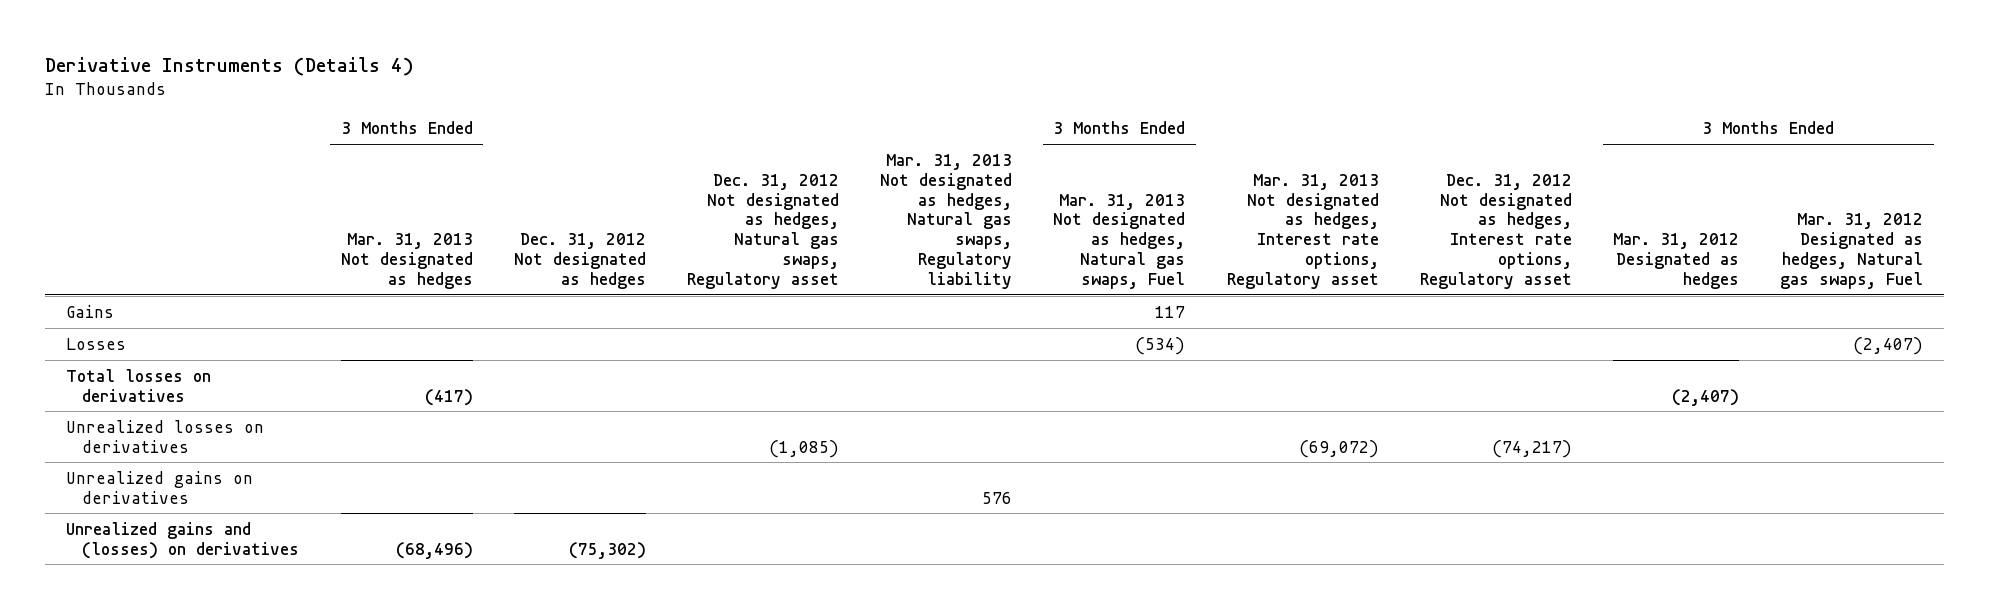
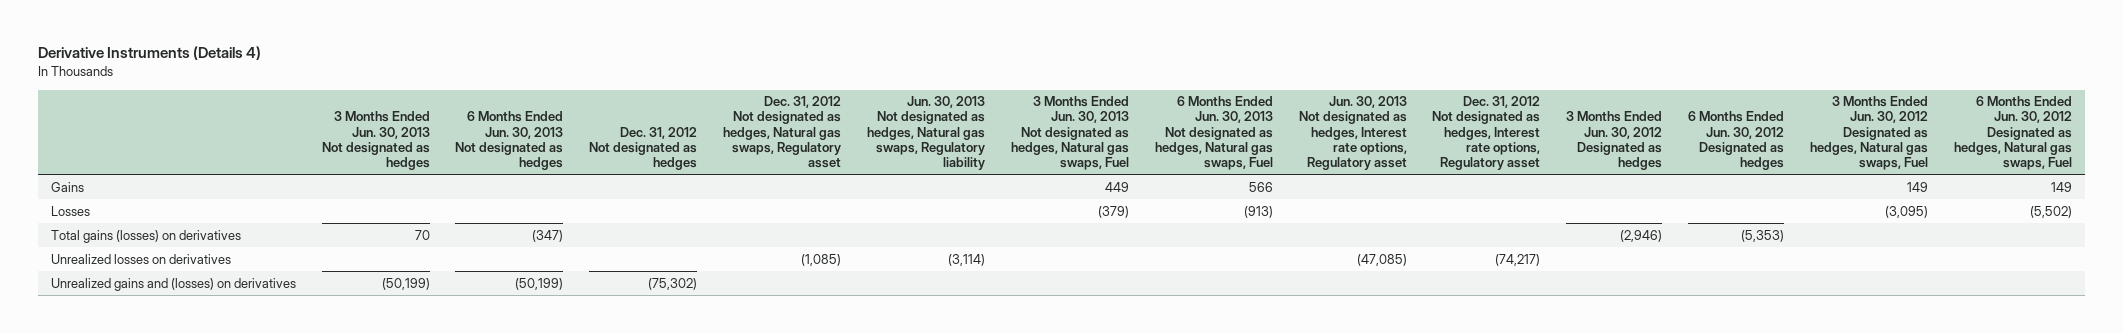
- | 3 Months Ended Mar. 31, 2013 Not designated as hedges | Dec. 31, 2012 Not designated as hedges | Dec. 31, 2012 Not designated as hedges, Natural gas swaps, Regulatory asset | Mar. 31, 2013 Not designated as hedges, Natural gas swaps, Regulatory liability | 3 Months Ended Mar. 31, 2013 Not designated as hedges, Natural gas swaps, Fuel | Mar. 31, 2013 Not designated as hedges, Interest rate options, Regulatory asset | Dec. 31, 2012 Not designated as hedges, Interest rate options, Regulatory asset | 3 Months Ended Mar. 31, 2012 Designated as hedges | 3 Months Ended Mar. 31, 2012 Designated as hedges, Natural gas swaps, Fuel
+ | 3 Months Ended Jun. 30, 2013 Not designated as hedges | 6 Months Ended Jun. 30, 2013 Not designated as hedges | Dec. 31, 2012 Not designated as hedges | Dec. 31, 2012 Not designated as hedges, Natural gas swaps, Regulatory asset | Jun. 30, 2013 Not designated as hedges, Natural gas swaps, Regulatory liability | 3 Months Ended Jun. 30, 2013 Not designated as hedges, Natural gas swaps, Fuel | 6 Months Ended Jun. 30, 2013 Not designated as hedges, Natural gas swaps, Fuel | Jun. 30, 2013 Not designated as hedges, Interest rate options, Regulatory asset | Dec. 31, 2012 Not designated as hedges, Interest rate options, Regulatory asset | 3 Months Ended Jun. 30, 2012 Designated as hedges | 6 Months Ended Jun. 30, 2012 Designated as hedges | 3 Months Ended Jun. 30, 2012 Designated as hedges, Natural gas swaps, Fuel | 6 Months Ended Jun. 30, 2012 Designated as hedges, Natural gas swaps, Fuel
- Total losses on derivatives | (417) | | | | | | | (2,407) |
+ Total gains (losses) on derivatives | 70 | (347) | | | | | | | | (2,946) | (5,353) | |
- Unrealized gains on derivatives | | | | 576 | | | | |

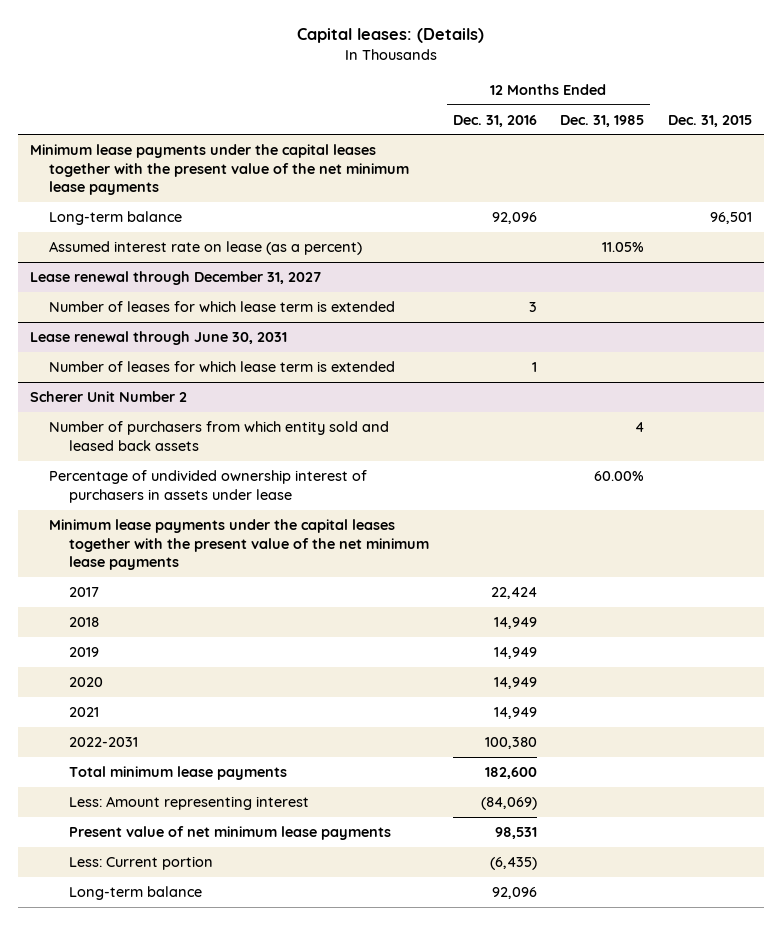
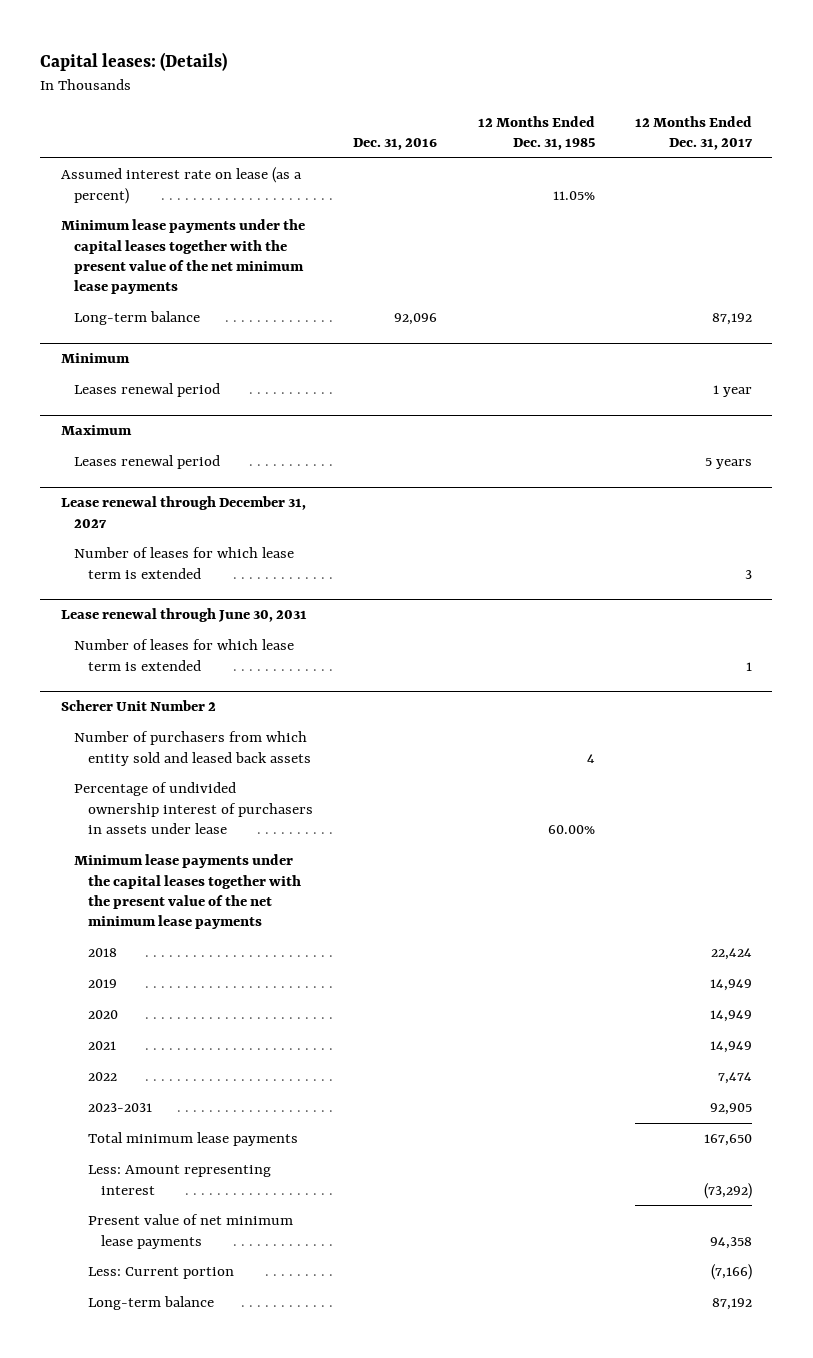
- | 12 Months Ended Dec. 31, 2016 | 12 Months Ended Dec. 31, 1985 | Dec. 31, 2015
+ | Dec. 31, 2016 | 12 Months Ended Dec. 31, 1985 | 12 Months Ended Dec. 31, 2017
moved up: Assumed interest rate on lease (as a percent) | | 11.05% |
+ Minimum
+ Leases renewal period | | | 1 year
+ Maximum
+ Leases renewal period | | | 5 years
@ Scherer Unit Number 2
- 2017 | 22,424 | |
- 2022-2031 | 100,380 | |
+ 2022 | | | 7,474
+ 2023-2031 | | | 92,905

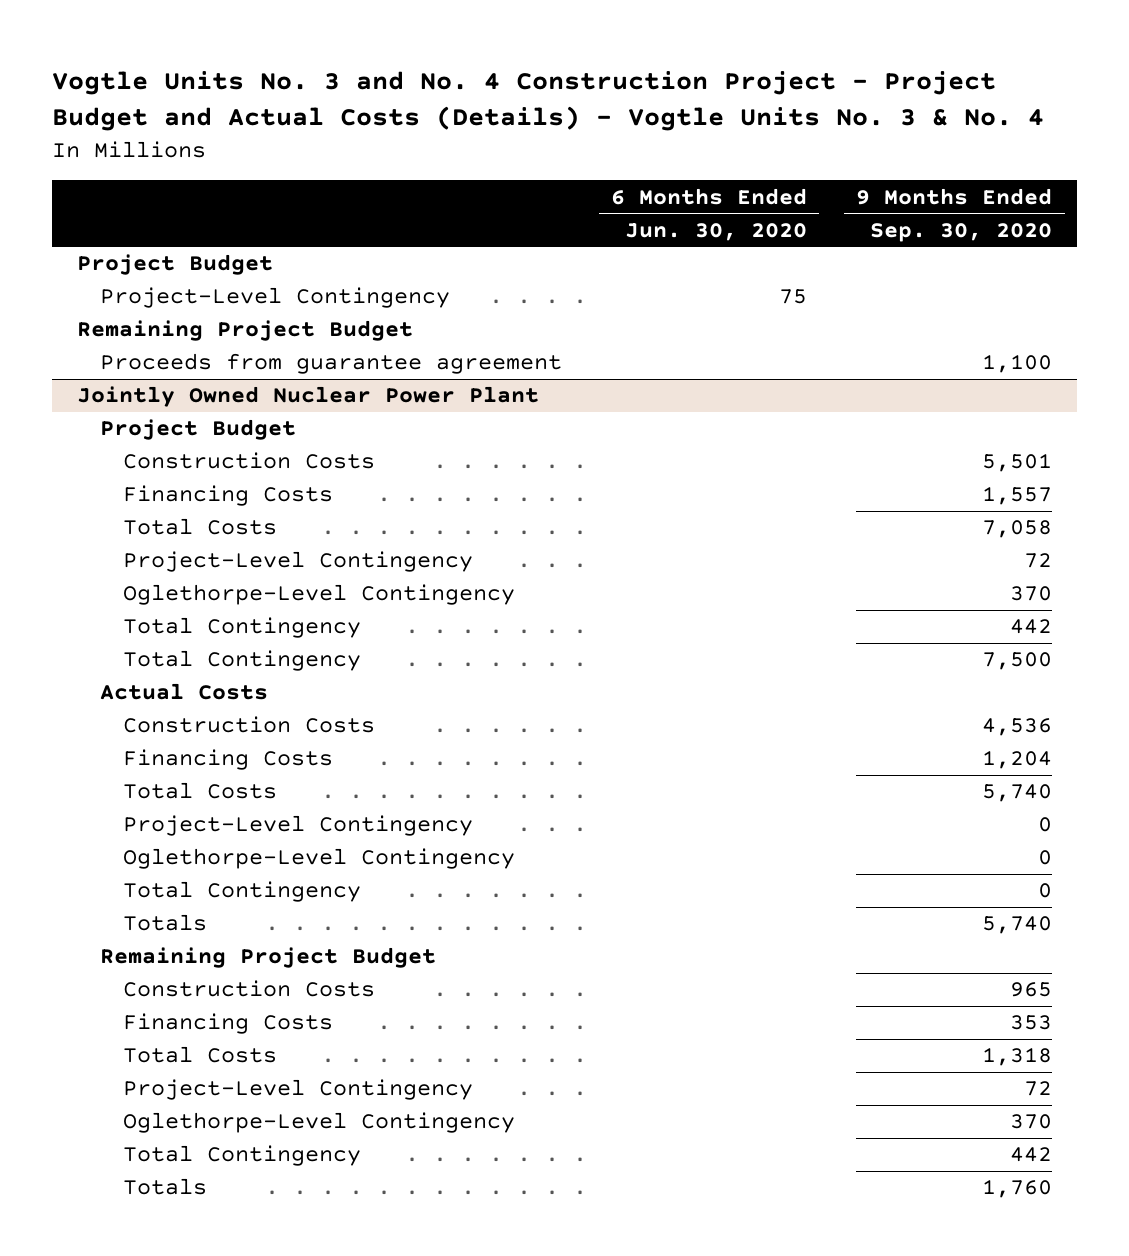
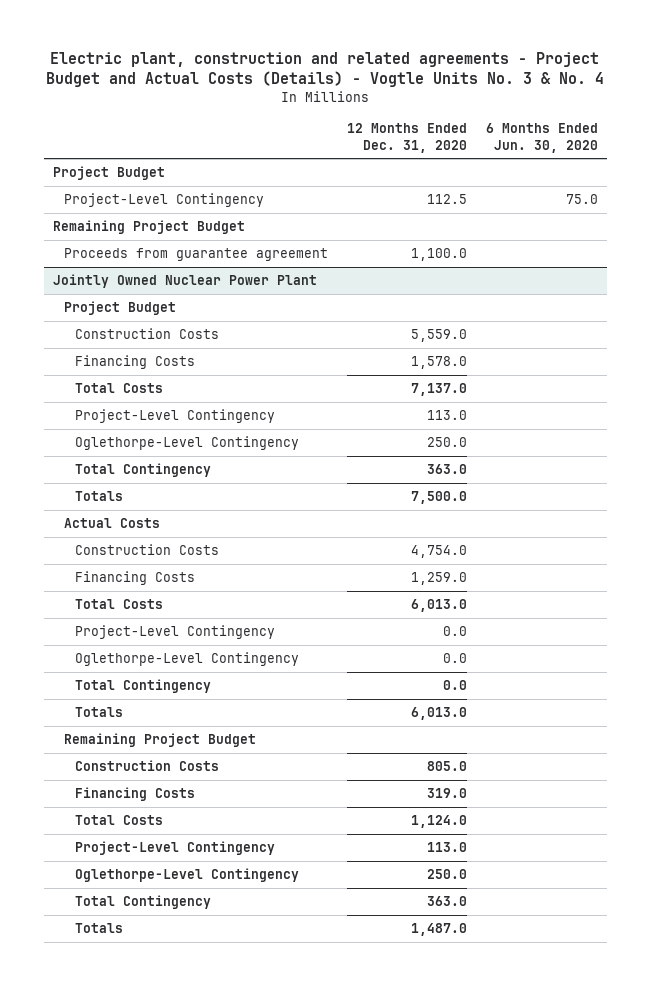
- Vogtle Units No. 3 and No. 4 Construction Project - Project Budget and Actual Costs (Details) - Vogtle Units No. 3 & No. 4
+ Electric plant, construction and related agreements - Project Budget and Actual Costs (Details) - Vogtle Units No. 3 & No. 4
- | 6 Months Ended Jun. 30, 2020 | 9 Months Ended Sep. 30, 2020
+ | 12 Months Ended Dec. 31, 2020 | 6 Months Ended Jun. 30, 2020
- Project-Level Contingency | 75 |
+ Project-Level Contingency | 112.5 | 75.0
@ Jointly Owned Nuclear Power Plant
- Total Contingency | | 7,500
+ Totals | 7,500.0 |

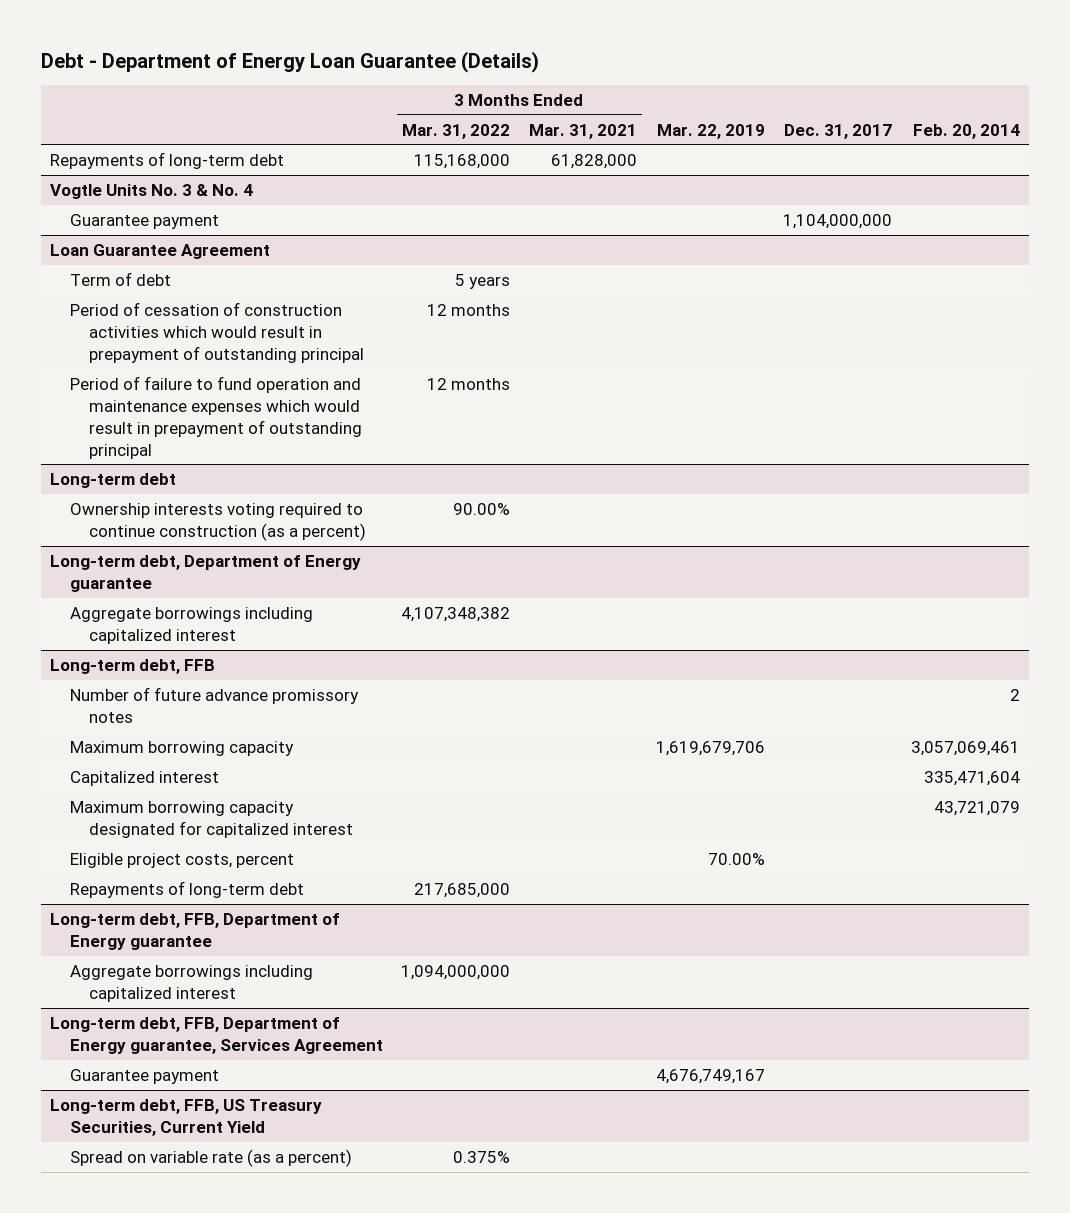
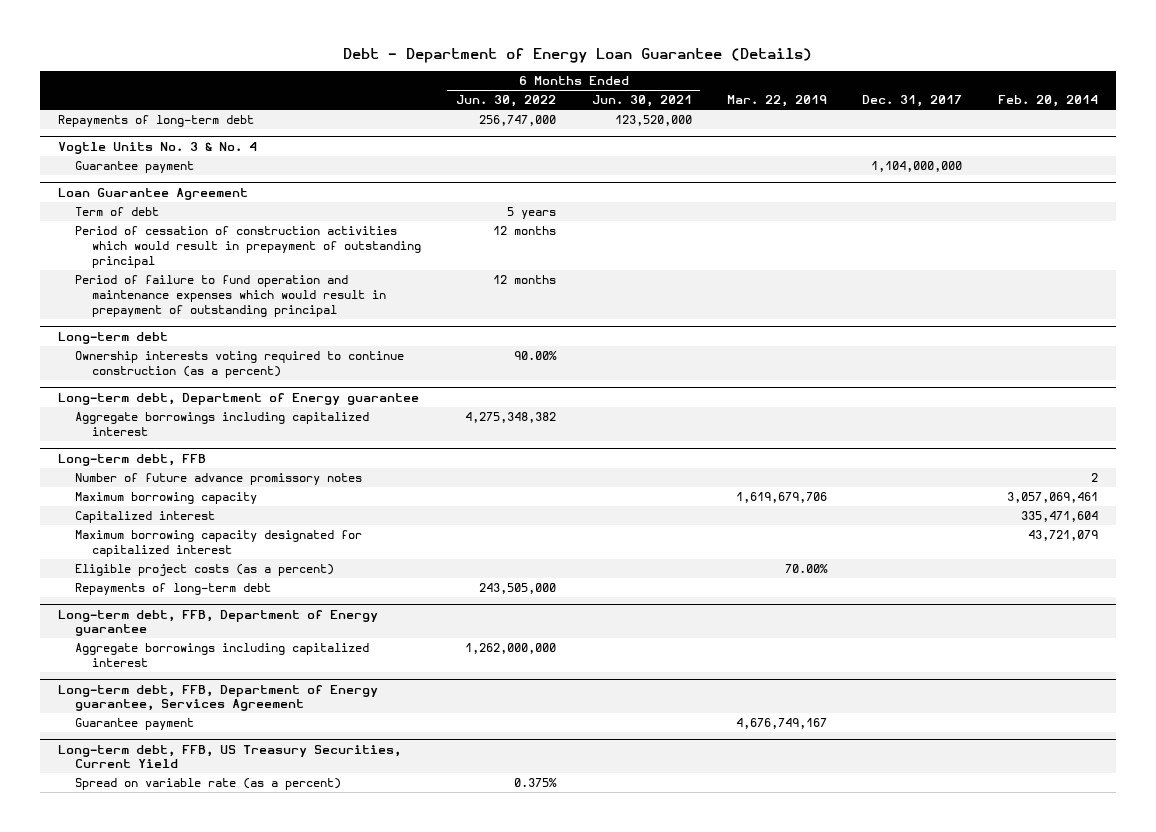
- | 3 Months Ended Mar. 31, 2022 | 3 Months Ended Mar. 31, 2021 | Mar. 22, 2019 | Dec. 31, 2017 | Feb. 20, 2014
+ | 6 Months Ended Jun. 30, 2022 | 6 Months Ended Jun. 30, 2021 | Mar. 22, 2019 | Dec. 31, 2017 | Feb. 20, 2014
@ Long-term debt, FFB
- Eligible project costs, percent | | | 70.00% | |
+ Eligible project costs (as a percent) | | | 70.00% | |

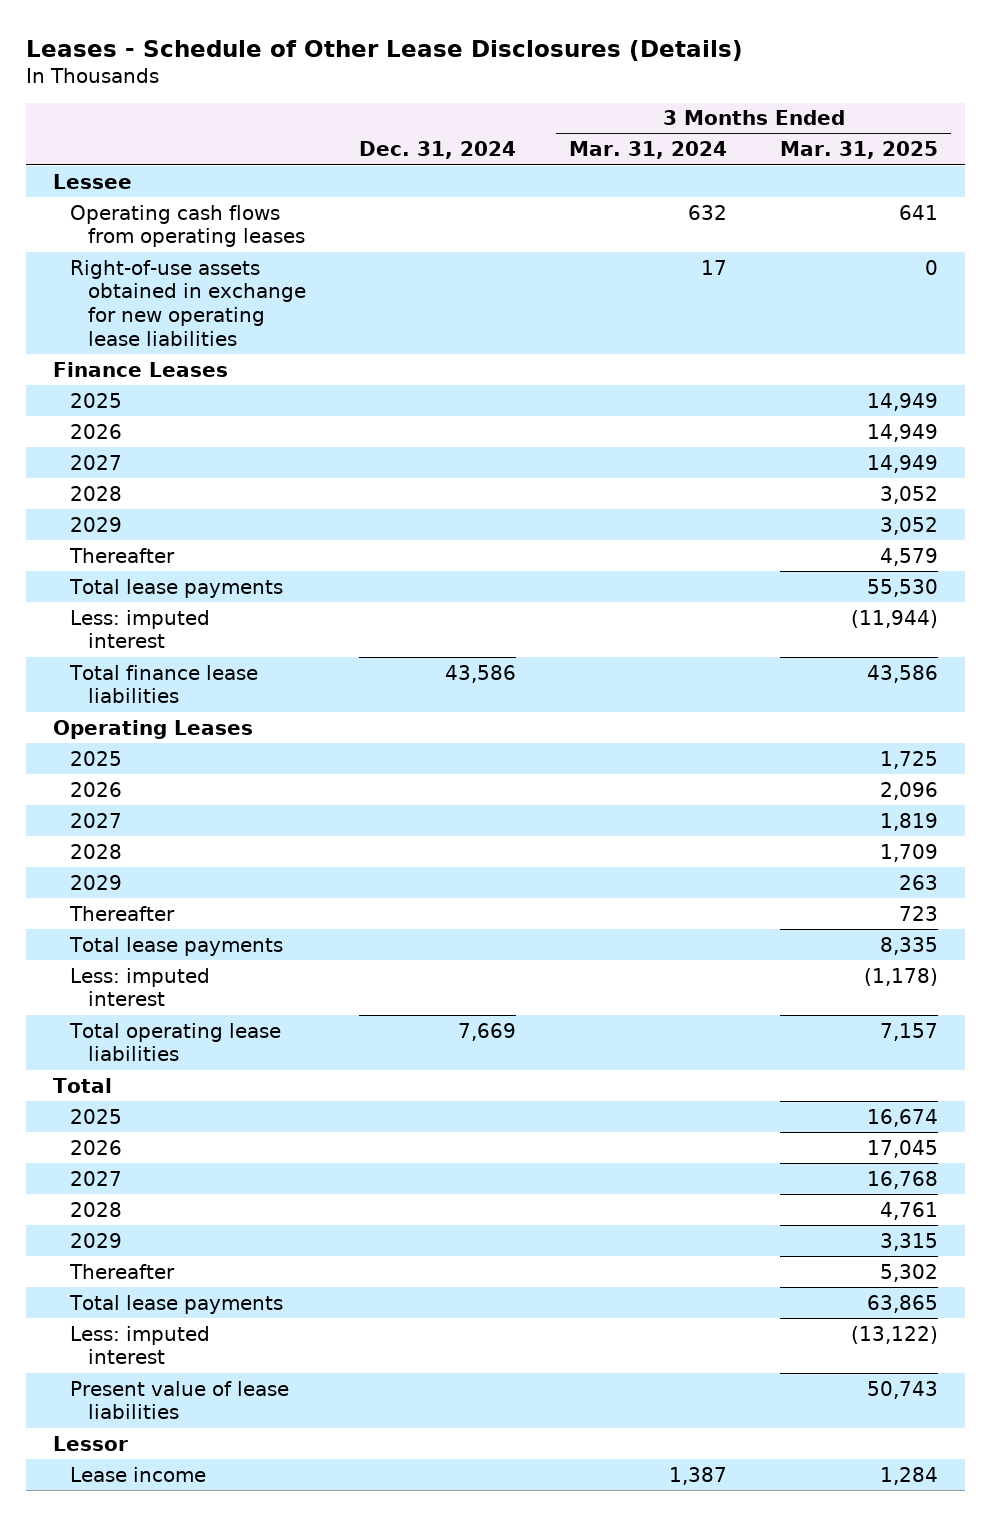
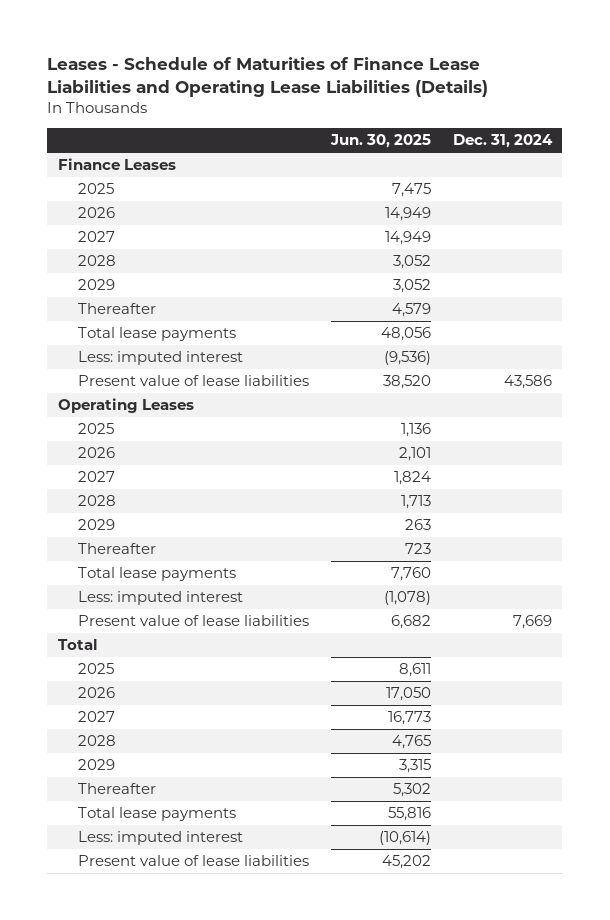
- Leases - Schedule of Other Lease Disclosures (Details)
+ Leases - Schedule of Maturities of Finance Lease Liabilities and Operating Lease Liabilities (Details)
- | Dec. 31, 2024 | 3 Months Ended Mar. 31, 2024 | 3 Months Ended Mar. 31, 2025
+ | Jun. 30, 2025 | Dec. 31, 2024
- Lessee
- Operating cash flows from operating leases | | 632 | 641
- Right-of-use assets obtained in exchange for new operating lease liabilities | | 17 | 0
- Total finance lease liabilities | 43,586 | | 43,586
+ Present value of lease liabilities | 38,520 | 43,586
- Total operating lease liabilities | 7,669 | | 7,157
+ Present value of lease liabilities | 6,682 | 7,669
- Lessor
- Lease income | | 1,387 | 1,284

